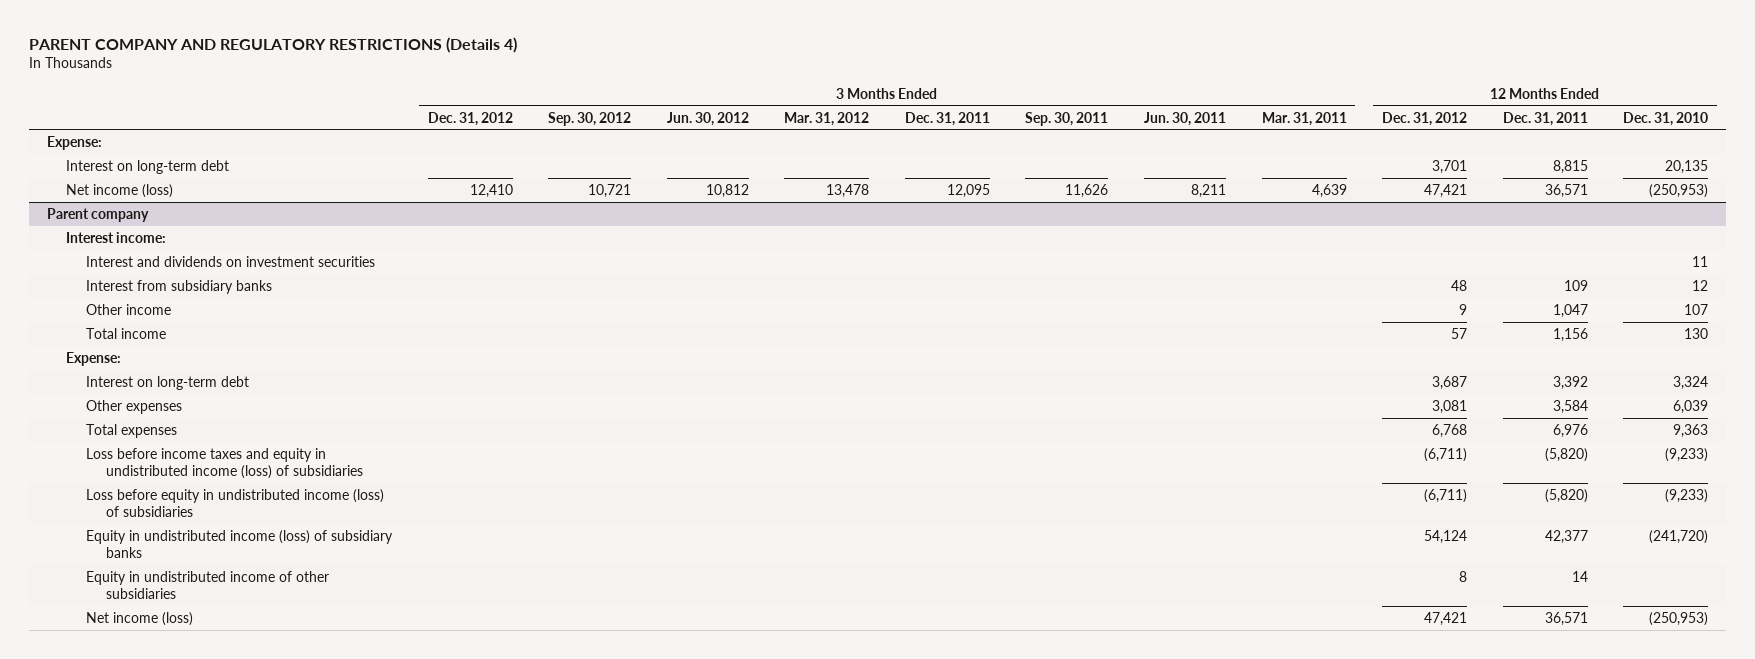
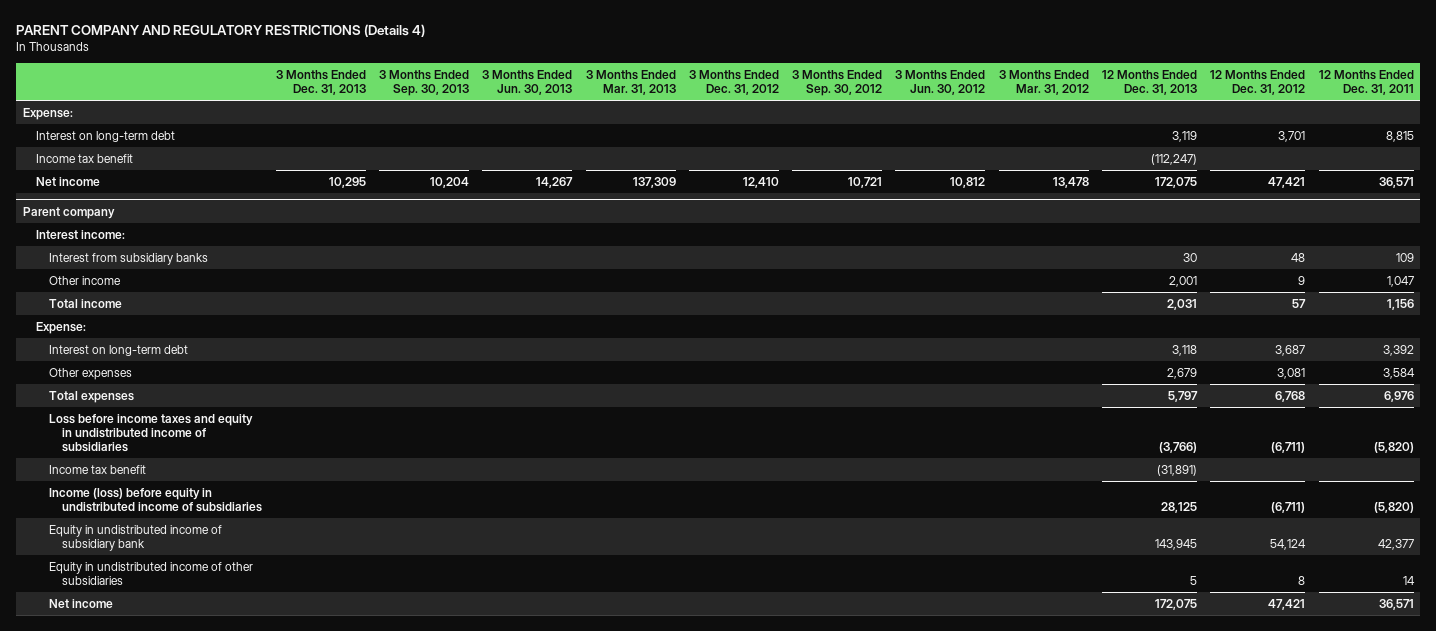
- | 3 Months Ended Dec. 31, 2012 | 3 Months Ended Sep. 30, 2012 | 3 Months Ended Jun. 30, 2012 | 3 Months Ended Mar. 31, 2012 | 3 Months Ended Dec. 31, 2011 | 3 Months Ended Sep. 30, 2011 | 3 Months Ended Jun. 30, 2011 | 3 Months Ended Mar. 31, 2011 | 12 Months Ended Dec. 31, 2012 | 12 Months Ended Dec. 31, 2011 | 12 Months Ended Dec. 31, 2010
+ | 3 Months Ended Dec. 31, 2013 | 3 Months Ended Sep. 30, 2013 | 3 Months Ended Jun. 30, 2013 | 3 Months Ended Mar. 31, 2013 | 3 Months Ended Dec. 31, 2012 | 3 Months Ended Sep. 30, 2012 | 3 Months Ended Jun. 30, 2012 | 3 Months Ended Mar. 31, 2012 | 12 Months Ended Dec. 31, 2013 | 12 Months Ended Dec. 31, 2012 | 12 Months Ended Dec. 31, 2011
- Net income (loss) | 12,410 | 10,721 | 10,812 | 13,478 | 12,095 | 11,626 | 8,211 | 4,639 | 47,421 | 36,571 | (250,953)
+ Income tax benefit | | | | | | | | | (112,247) | |
+ Net income | 10,295 | 10,204 | 14,267 | 137,309 | 12,410 | 10,721 | 10,812 | 13,478 | 172,075 | 47,421 | 36,571
@ Parent company
- Interest and dividends on investment securities | | | | | | | | | | | 11
- Loss before income taxes and equity in undistributed income (loss) of subsidiaries | | | | | | | | | (6,711) | (5,820) | (9,233)
- Loss before equity in undistributed income (loss) of subsidiaries | | | | | | | | | (6,711) | (5,820) | (9,233)
- Equity in undistributed income (loss) of subsidiary banks | | | | | | | | | 54,124 | 42,377 | (241,720)
+ Loss before income taxes and equity in undistributed income of subsidiaries | | | | | | | | | (3,766) | (6,711) | (5,820)
+ Income tax benefit | | | | | | | | | (31,891) | |
+ Income (loss) before equity in undistributed income of subsidiaries | | | | | | | | | 28,125 | (6,711) | (5,820)
+ Equity in undistributed income of subsidiary bank | | | | | | | | | 143,945 | 54,124 | 42,377
- Net income (loss) | | | | | | | | | 47,421 | 36,571 | (250,953)
+ Net income | | | | | | | | | 172,075 | 47,421 | 36,571

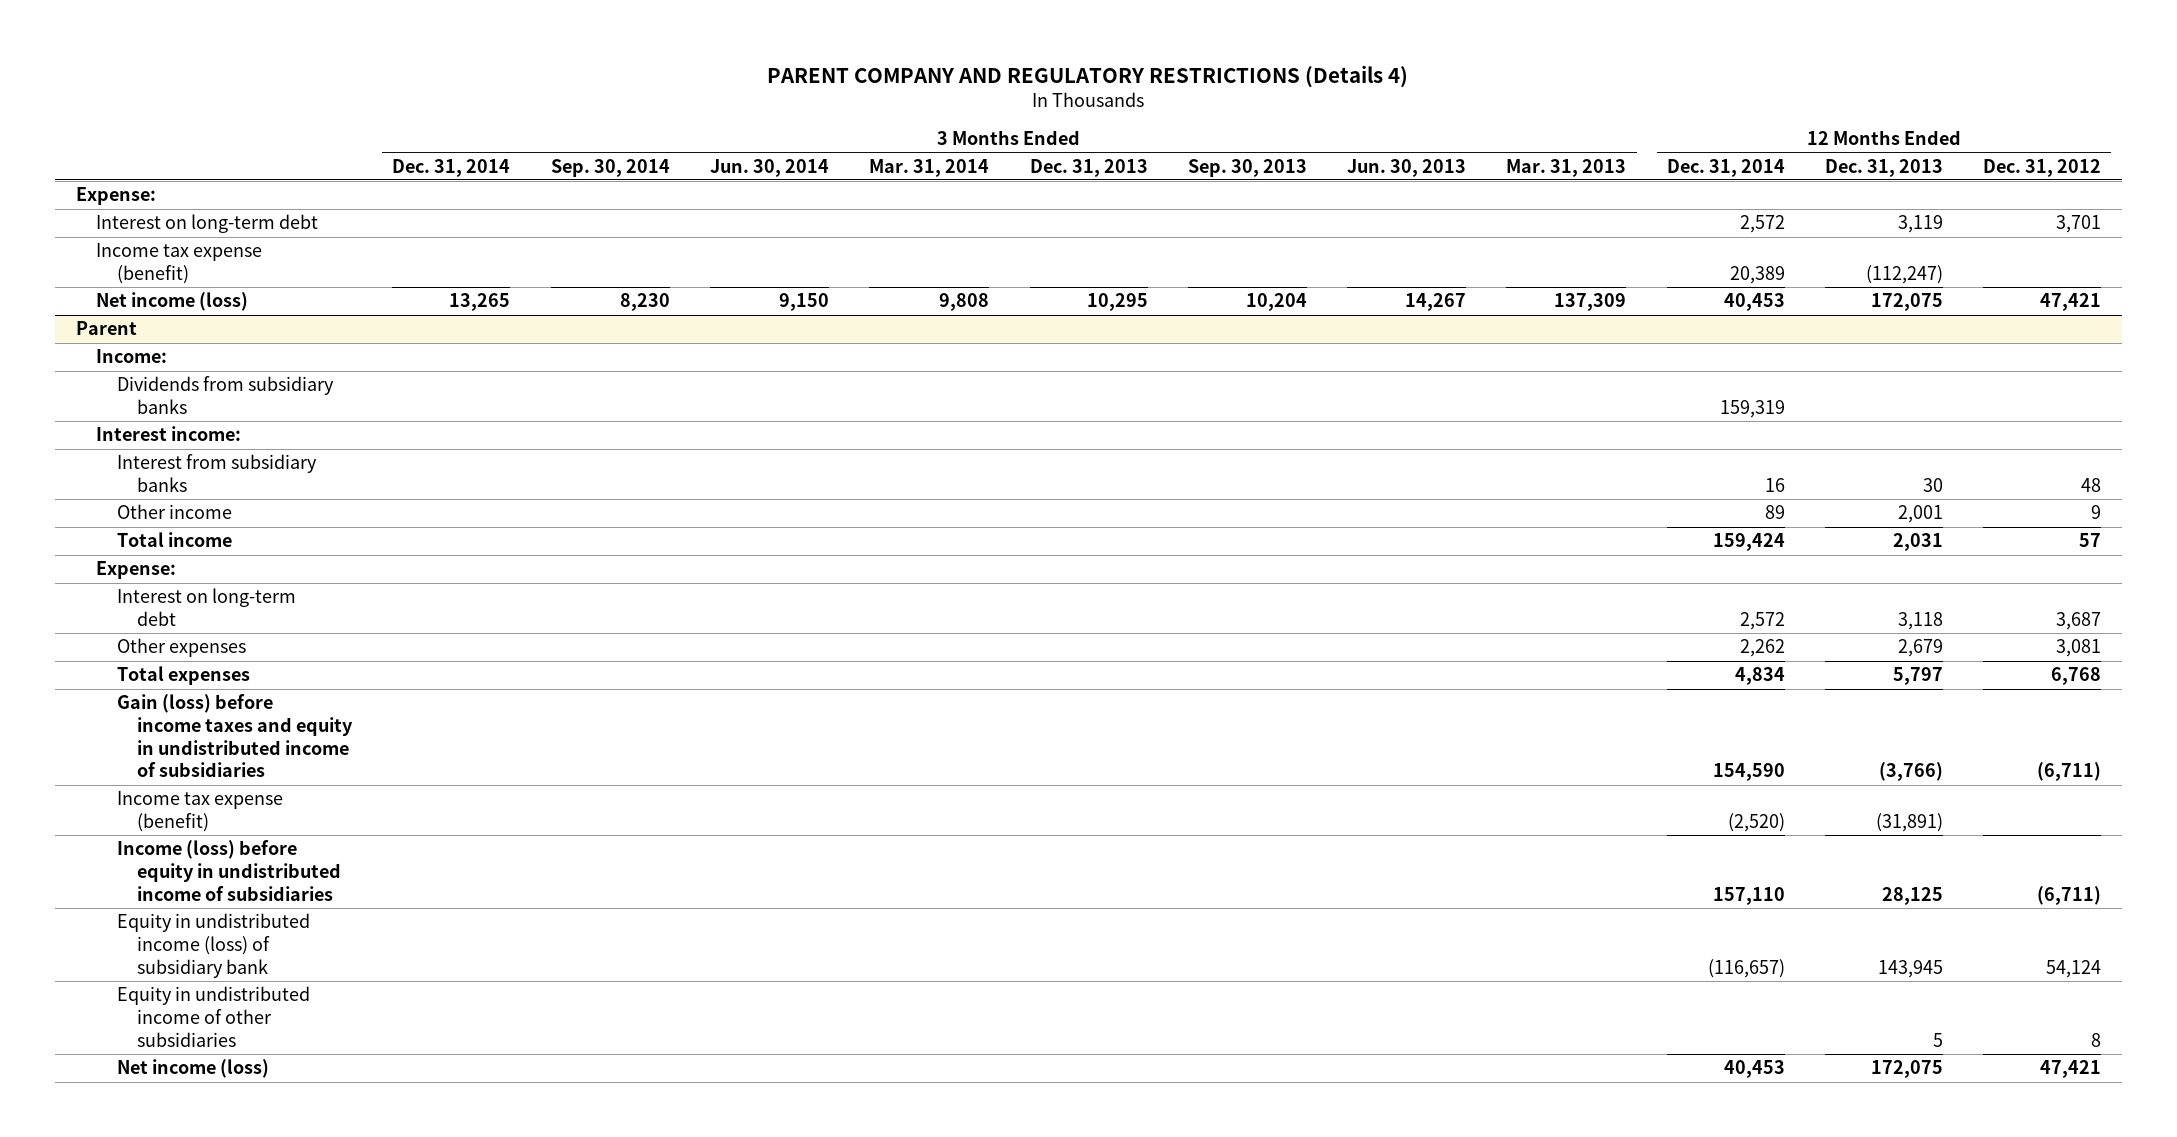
- | 3 Months Ended Dec. 31, 2013 | 3 Months Ended Sep. 30, 2013 | 3 Months Ended Jun. 30, 2013 | 3 Months Ended Mar. 31, 2013 | 3 Months Ended Dec. 31, 2012 | 3 Months Ended Sep. 30, 2012 | 3 Months Ended Jun. 30, 2012 | 3 Months Ended Mar. 31, 2012 | 12 Months Ended Dec. 31, 2013 | 12 Months Ended Dec. 31, 2012 | 12 Months Ended Dec. 31, 2011
+ | 3 Months Ended Dec. 31, 2014 | 3 Months Ended Sep. 30, 2014 | 3 Months Ended Jun. 30, 2014 | 3 Months Ended Mar. 31, 2014 | 3 Months Ended Dec. 31, 2013 | 3 Months Ended Sep. 30, 2013 | 3 Months Ended Jun. 30, 2013 | 3 Months Ended Mar. 31, 2013 | 12 Months Ended Dec. 31, 2014 | 12 Months Ended Dec. 31, 2013 | 12 Months Ended Dec. 31, 2012
- Income tax benefit | | | | | | | | | (112,247) | |
- Net income | 10,295 | 10,204 | 14,267 | 137,309 | 12,410 | 10,721 | 10,812 | 13,478 | 172,075 | 47,421 | 36,571
- Parent company
+ Income tax expense (benefit) | | | | | | | | | 20,389 | (112,247) |
+ Net income (loss) | 13,265 | 8,230 | 9,150 | 9,808 | 10,295 | 10,204 | 14,267 | 137,309 | 40,453 | 172,075 | 47,421
+ Parent
+ Income:
+ Dividends from subsidiary banks | | | | | | | | | 159,319 | |
- Loss before income taxes and equity in undistributed income of subsidiaries | | | | | | | | | (3,766) | (6,711) | (5,820)
- Income tax benefit | | | | | | | | | (31,891) | |
+ Gain (loss) before income taxes and equity in undistributed income of subsidiaries | | | | | | | | | 154,590 | (3,766) | (6,711)
+ Income tax expense (benefit) | | | | | | | | | (2,520) | (31,891) |
- Equity in undistributed income of subsidiary bank | | | | | | | | | 143,945 | 54,124 | 42,377
+ Equity in undistributed income (loss) of subsidiary bank | | | | | | | | | (116,657) | 143,945 | 54,124
- Net income | | | | | | | | | 172,075 | 47,421 | 36,571
+ Net income (loss) | | | | | | | | | 40,453 | 172,075 | 47,421

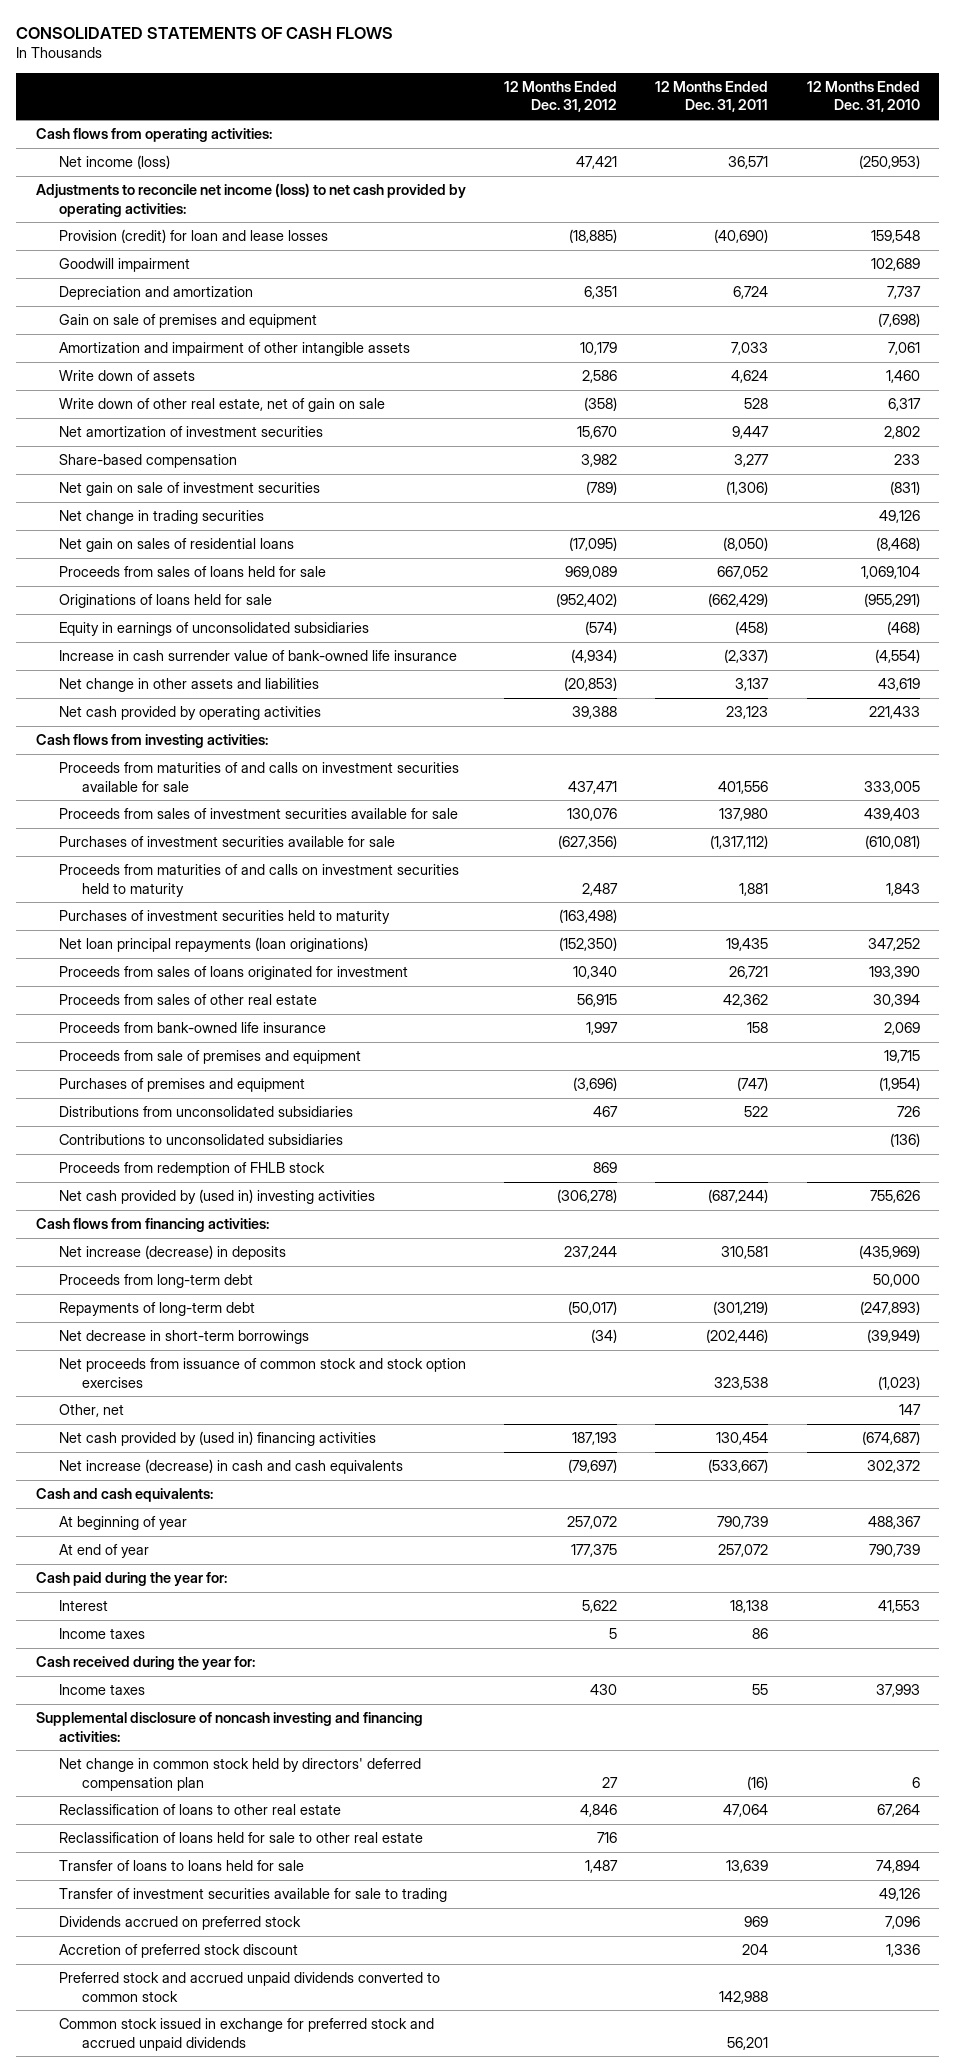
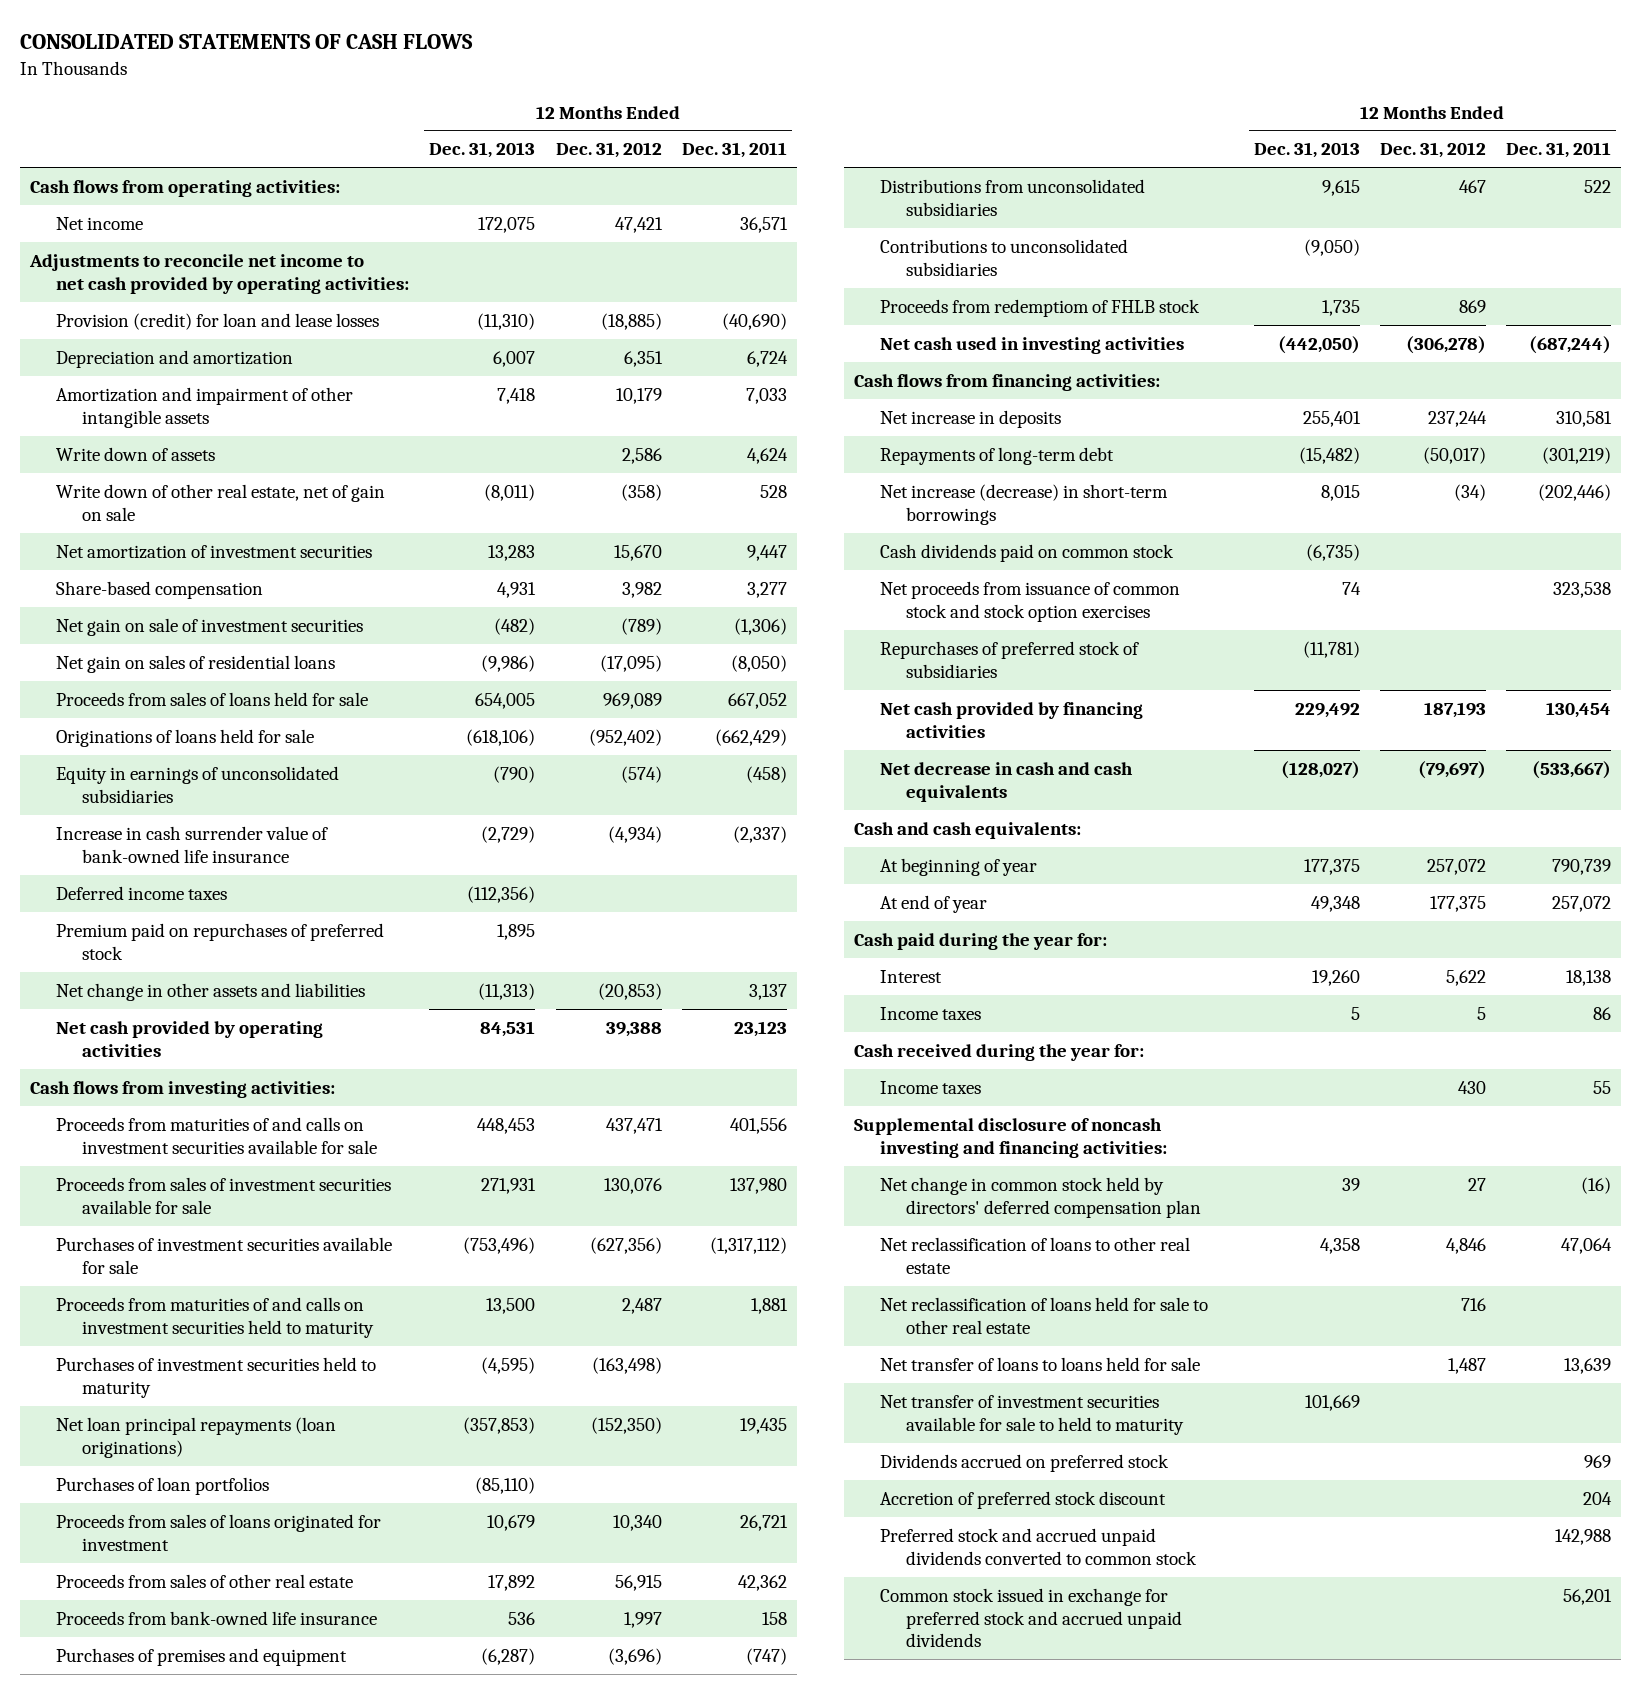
- | 12 Months Ended Dec. 31, 2012 | 12 Months Ended Dec. 31, 2011 | 12 Months Ended Dec. 31, 2010
+ | 12 Months Ended Dec. 31, 2013 | 12 Months Ended Dec. 31, 2012 | 12 Months Ended Dec. 31, 2011
- Net income (loss) | 47,421 | 36,571 | (250,953)
- Adjustments to reconcile net income (loss) to net cash provided by operating activities:
+ Net income | 172,075 | 47,421 | 36,571
+ Adjustments to reconcile net income to net cash provided by operating activities:
- Goodwill impairment | | | 102,689
- Gain on sale of premises and equipment | | | (7,698)
- Net change in trading securities | | | 49,126
+ Deferred income taxes | (112,356) | |
+ Premium paid on repurchases of preferred stock | 1,895 | |
+ Purchases of loan portfolios | (85,110) | |
- Proceeds from sale of premises and equipment | | | 19,715
- Proceeds from redemption of FHLB stock | 869 | |
- Net cash provided by (used in) investing activities | (306,278) | (687,244) | 755,626
+ Proceeds from redemptiom of FHLB stock | 1,735 | 869 |
+ Net cash used in investing activities | (442,050) | (306,278) | (687,244)
- Net increase (decrease) in deposits | 237,244 | 310,581 | (435,969)
- Proceeds from long-term debt | | | 50,000
+ Net increase in deposits | 255,401 | 237,244 | 310,581
- Net decrease in short-term borrowings | (34) | (202,446) | (39,949)
+ Net increase (decrease) in short-term borrowings | 8,015 | (34) | (202,446)
+ Cash dividends paid on common stock | (6,735) | |
- Other, net | | | 147
- Net cash provided by (used in) financing activities | 187,193 | 130,454 | (674,687)
- Net increase (decrease) in cash and cash equivalents | (79,697) | (533,667) | 302,372
+ Repurchases of preferred stock of subsidiaries | (11,781) | |
+ Net cash provided by financing activities | 229,492 | 187,193 | 130,454
+ Net decrease in cash and cash equivalents | (128,027) | (79,697) | (533,667)
- Reclassification of loans to other real estate | 4,846 | 47,064 | 67,264
- Reclassification of loans held for sale to other real estate | 716 | |
- Transfer of loans to loans held for sale | 1,487 | 13,639 | 74,894
- Transfer of investment securities available for sale to trading | | | 49,126
+ Net reclassification of loans to other real estate | 4,358 | 4,846 | 47,064
+ Net reclassification of loans held for sale to other real estate | | 716 |
+ Net transfer of loans to loans held for sale | | 1,487 | 13,639
+ Net transfer of investment securities available for sale to held to maturity | 101,669 | |

